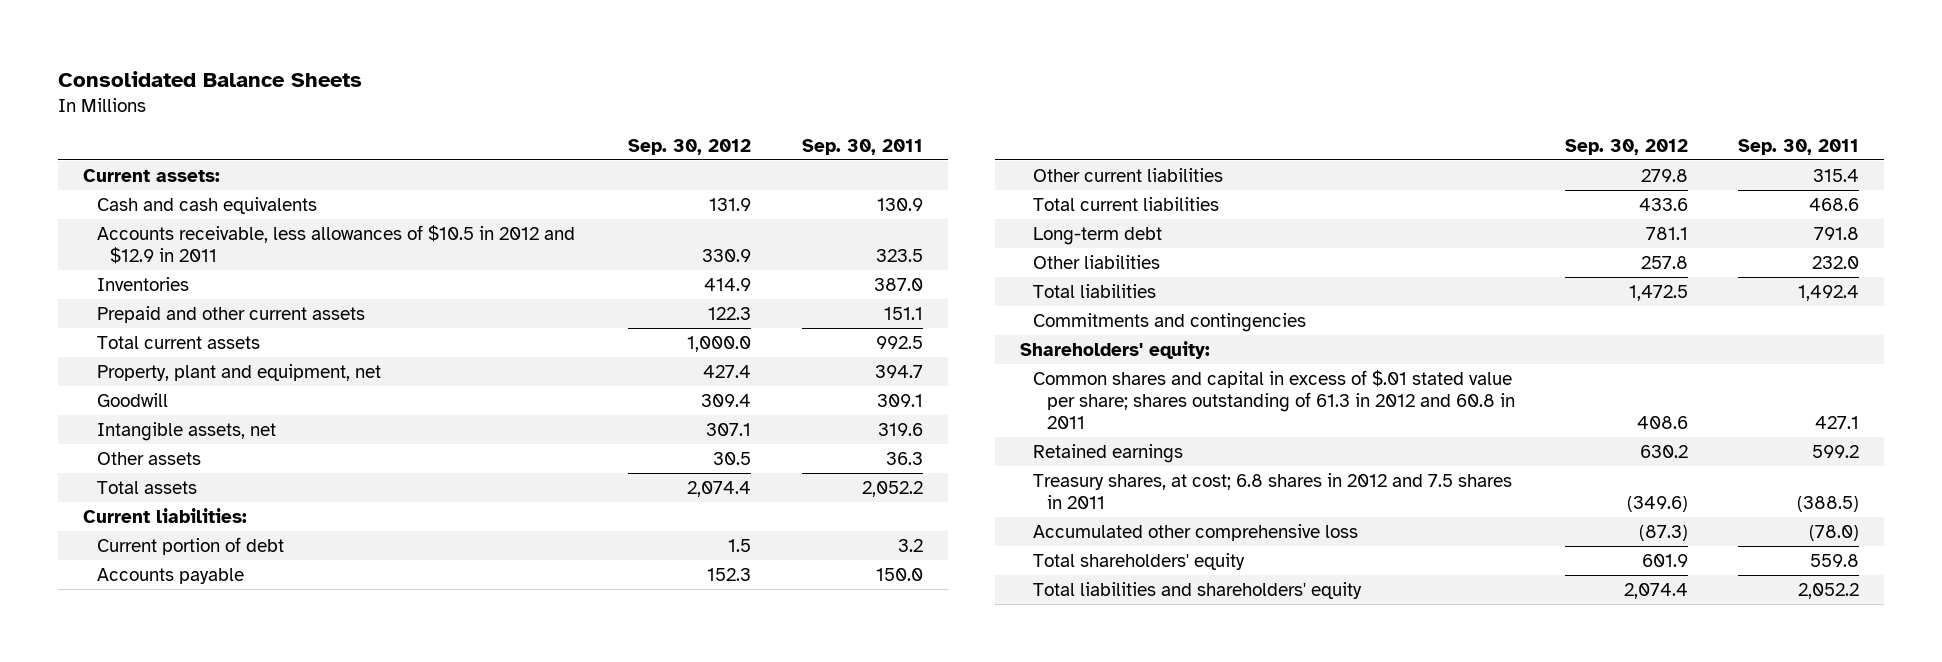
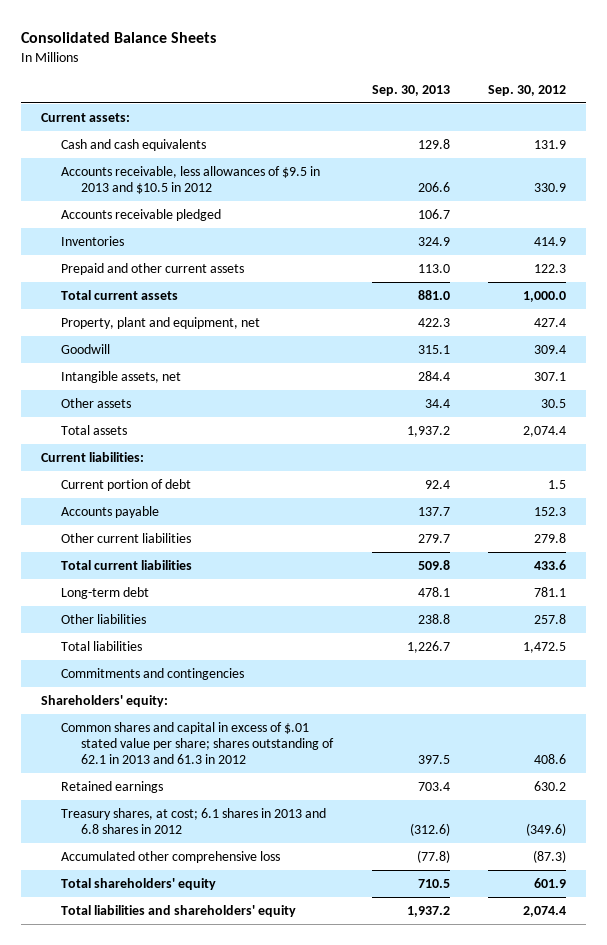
- | Sep. 30, 2012 | Sep. 30, 2011
+ | Sep. 30, 2013 | Sep. 30, 2012
- Accounts receivable, less allowances of $10.5 in 2012 and $12.9 in 2011 | 330.9 | 323.5
+ Accounts receivable, less allowances of $9.5 in 2013 and $10.5 in 2012 | 206.6 | 330.9
+ Accounts receivable pledged | 106.7 |
- Common shares and capital in excess of $.01 stated value per share; shares outstanding of 61.3 in 2012 and 60.8 in 2011 | 408.6 | 427.1
+ Common shares and capital in excess of $.01 stated value per share; shares outstanding of 62.1 in 2013 and 61.3 in 2012 | 397.5 | 408.6
- Treasury shares, at cost; 6.8 shares in 2012 and 7.5 shares in 2011 | (349.6) | (388.5)
+ Treasury shares, at cost; 6.1 shares in 2013 and 6.8 shares in 2012 | (312.6) | (349.6)

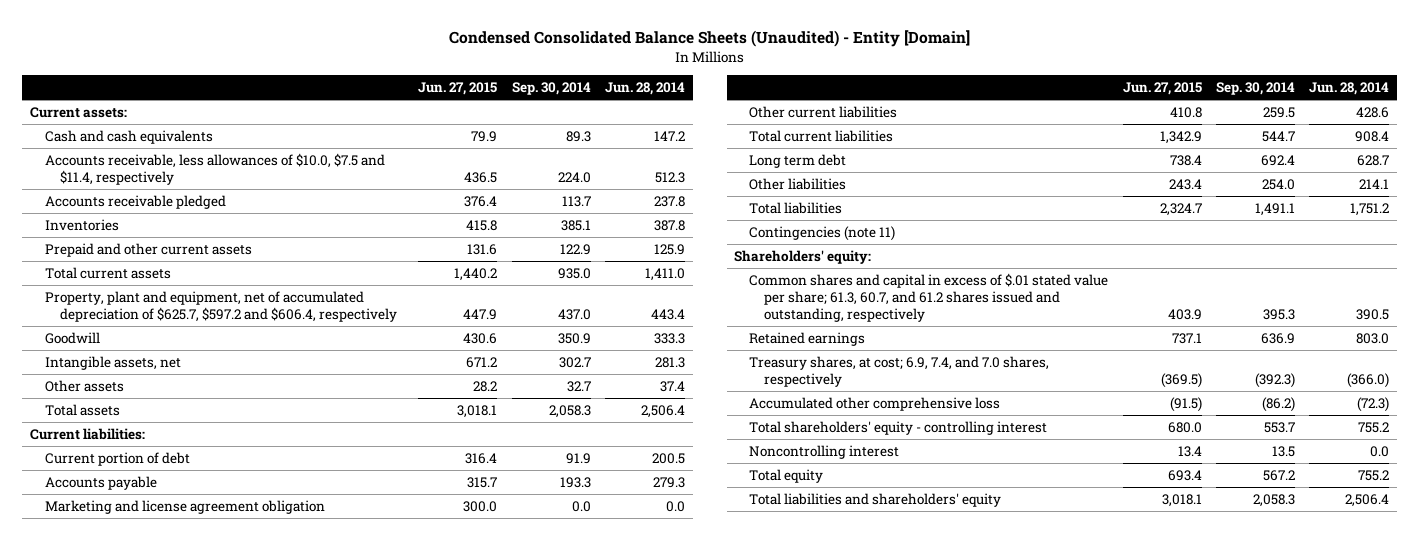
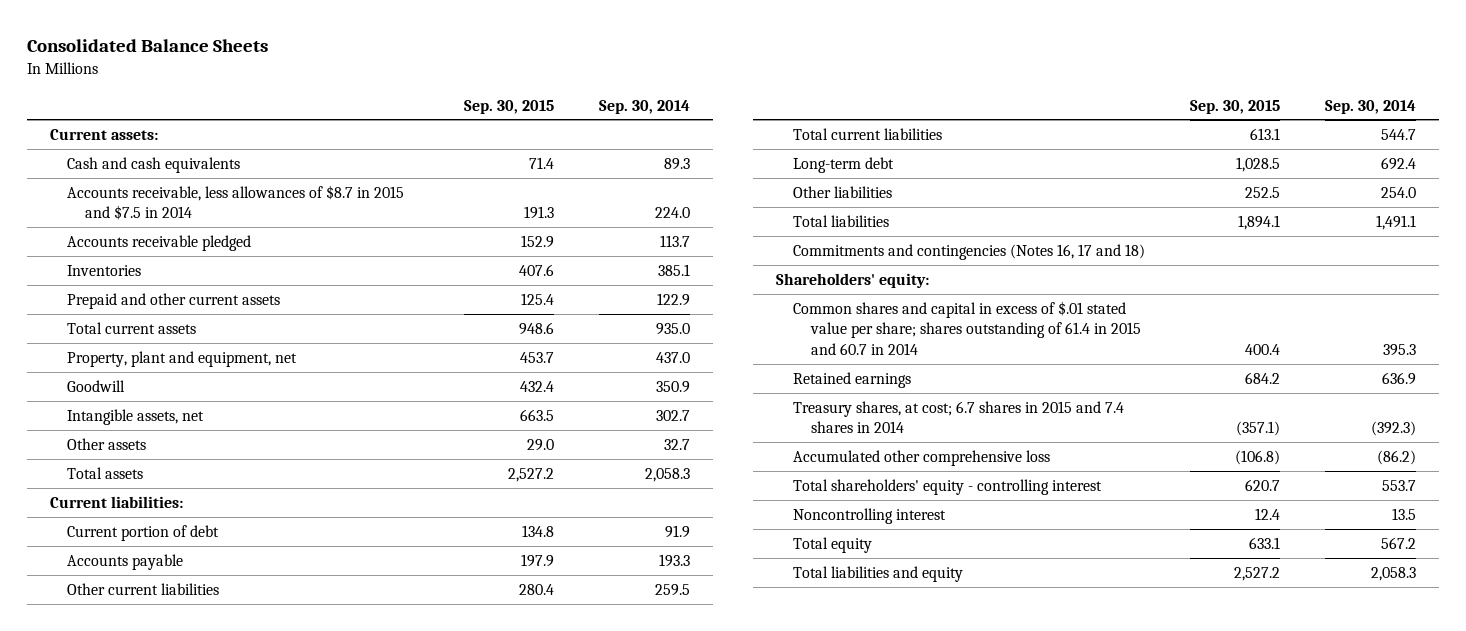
- Condensed Consolidated Balance Sheets (Unaudited) - Entity [Domain]
+ Consolidated Balance Sheets
- | Jun. 27, 2015 | Sep. 30, 2014 | Jun. 28, 2014
+ | Sep. 30, 2015 | Sep. 30, 2014
- Accounts receivable, less allowances of $10.0, $7.5 and $11.4, respectively | 436.5 | 224.0 | 512.3
+ Accounts receivable, less allowances of $8.7 in 2015 and $7.5 in 2014 | 191.3 | 224.0
- Property, plant and equipment, net of accumulated depreciation of $625.7, $597.2 and $606.4, respectively | 447.9 | 437.0 | 443.4
+ Property, plant and equipment, net | 453.7 | 437.0
- Marketing and license agreement obligation | 300.0 | 0.0 | 0.0
- Long term debt | 738.4 | 692.4 | 628.7
+ Long-term debt | 1,028.5 | 692.4
- Contingencies (note 11)
+ Commitments and contingencies (Notes 16, 17 and 18)
- Common shares and capital in excess of $.01 stated value per share; 61.3, 60.7, and 61.2 shares issued and outstanding, respectively | 403.9 | 395.3 | 390.5
+ Common shares and capital in excess of $.01 stated value per share; shares outstanding of 61.4 in 2015 and 60.7 in 2014 | 400.4 | 395.3
- Treasury shares, at cost; 6.9, 7.4, and 7.0 shares, respectively | (369.5) | (392.3) | (366.0)
+ Treasury shares, at cost; 6.7 shares in 2015 and 7.4 shares in 2014 | (357.1) | (392.3)
- Total liabilities and shareholders' equity | 3,018.1 | 2,058.3 | 2,506.4
+ Total liabilities and equity | 2,527.2 | 2,058.3

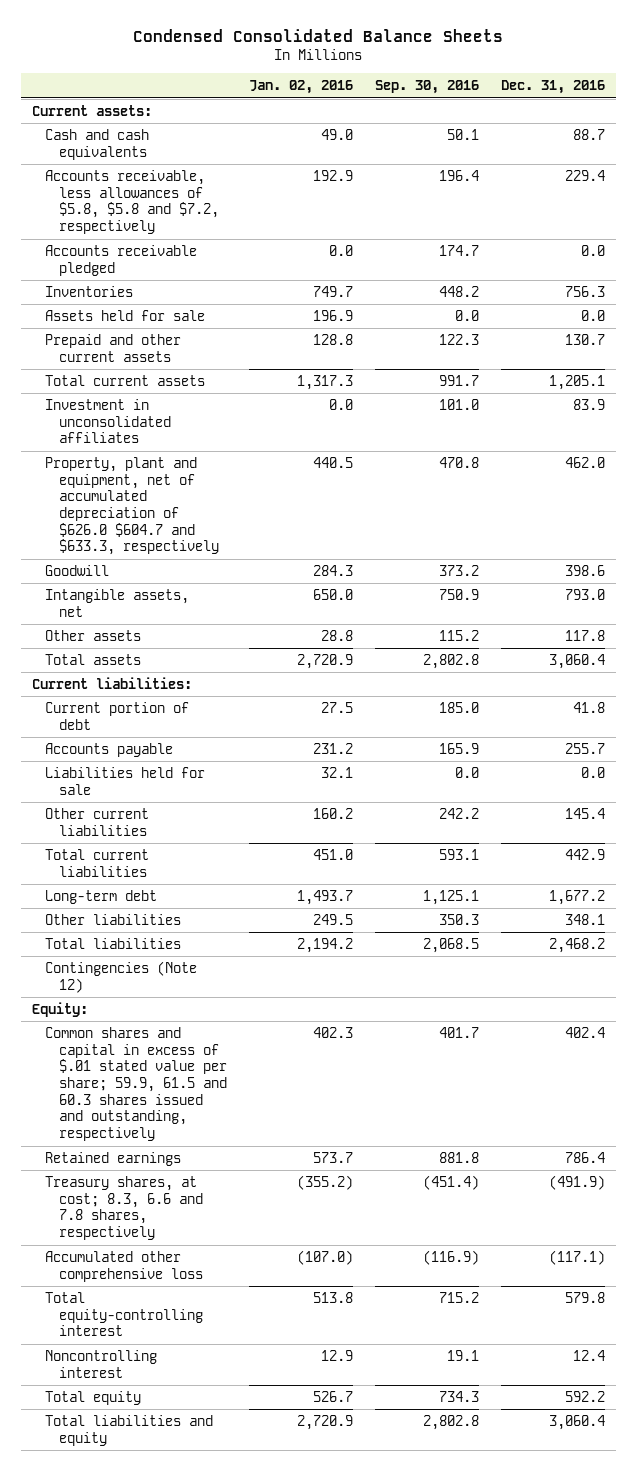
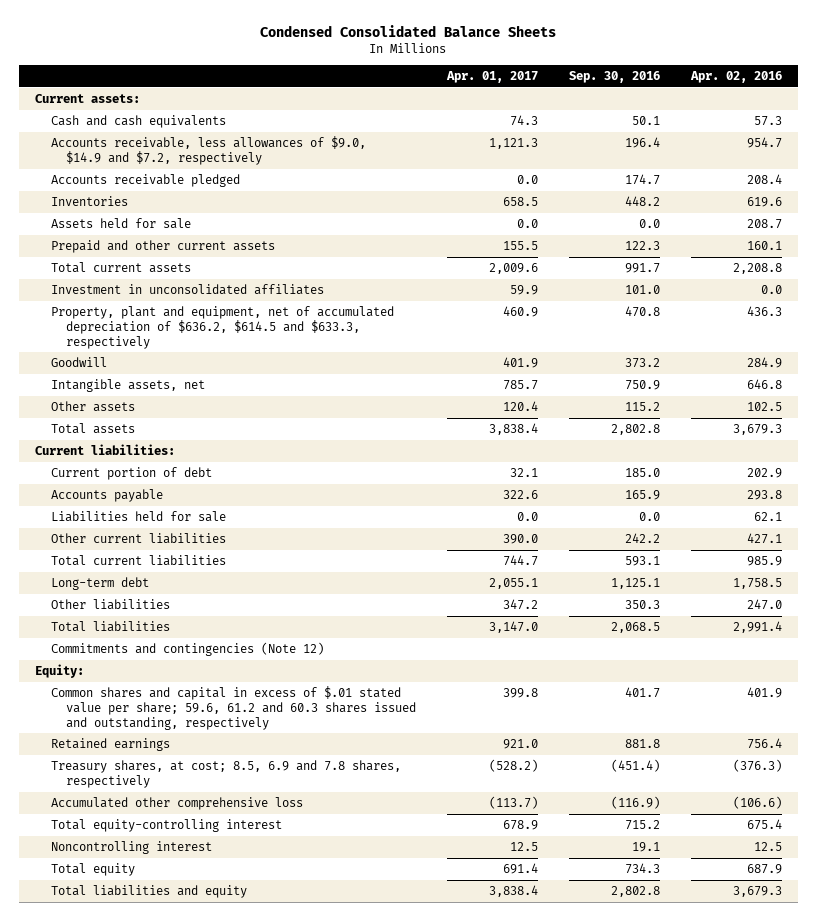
- | Jan. 02, 2016 | Sep. 30, 2016 | Dec. 31, 2016
+ | Apr. 01, 2017 | Sep. 30, 2016 | Apr. 02, 2016
- Accounts receivable, less allowances of $5.8, $5.8 and $7.2, respectively | 192.9 | 196.4 | 229.4
+ Accounts receivable, less allowances of $9.0, $14.9 and $7.2, respectively | 1,121.3 | 196.4 | 954.7
- Property, plant and equipment, net of accumulated depreciation of $626.0 $604.7 and $633.3, respectively | 440.5 | 470.8 | 462.0
+ Property, plant and equipment, net of accumulated depreciation of $636.2, $614.5 and $633.3, respectively | 460.9 | 470.8 | 436.3
- Contingencies (Note 12)
+ Commitments and contingencies (Note 12)
- Common shares and capital in excess of $.01 stated value per share; 59.9, 61.5 and 60.3 shares issued and outstanding, respectively | 402.3 | 401.7 | 402.4
+ Common shares and capital in excess of $.01 stated value per share; 59.6, 61.2 and 60.3 shares issued and outstanding, respectively | 399.8 | 401.7 | 401.9
- Treasury shares, at cost; 8.3, 6.6 and 7.8 shares, respectively | (355.2) | (451.4) | (491.9)
+ Treasury shares, at cost; 8.5, 6.9 and 7.8 shares, respectively | (528.2) | (451.4) | (376.3)

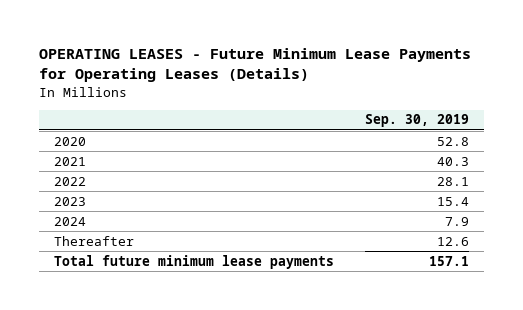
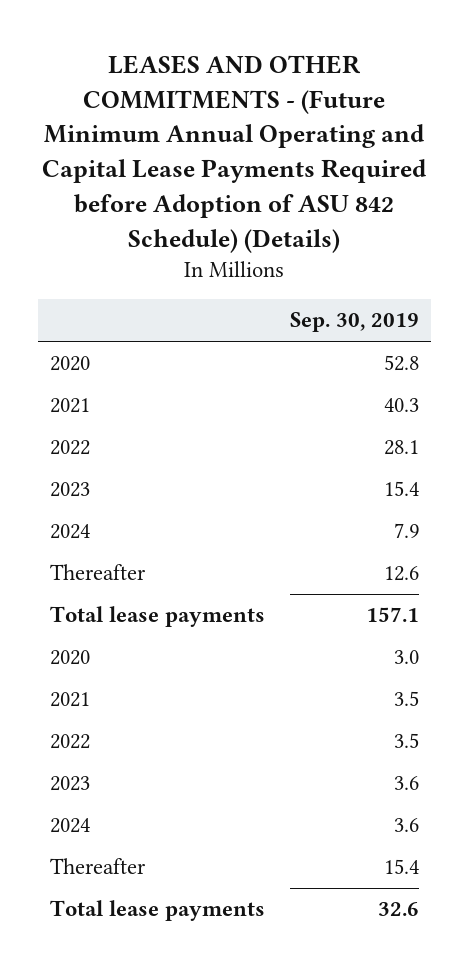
- OPERATING LEASES - Future Minimum Lease Payments for Operating Leases (Details)
+ LEASES AND OTHER COMMITMENTS - (Future Minimum Annual Operating and Capital Lease Payments Required before Adoption of ASU 842 Schedule) (Details)
- Total future minimum lease payments | 157.1
+ Total lease payments | 157.1
+ 2020 | 3.0
+ 2021 | 3.5
+ 2022 | 3.5
+ 2023 | 3.6
+ 2024 | 3.6
+ Thereafter | 15.4
+ Total lease payments | 32.6

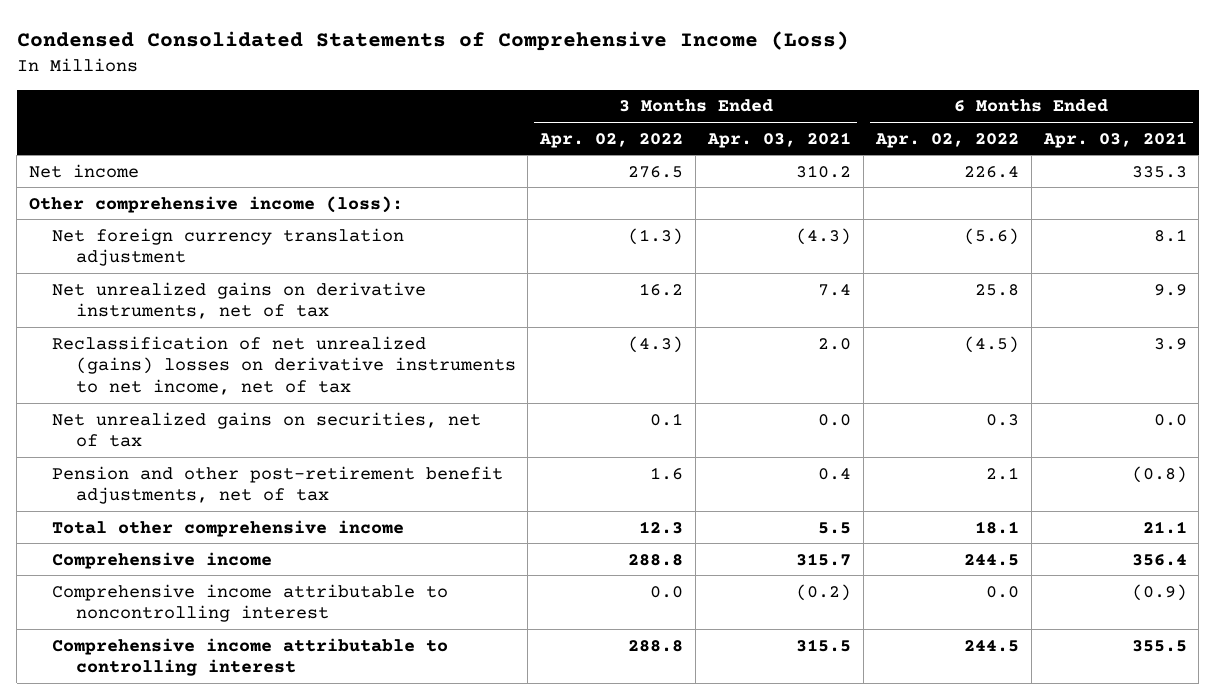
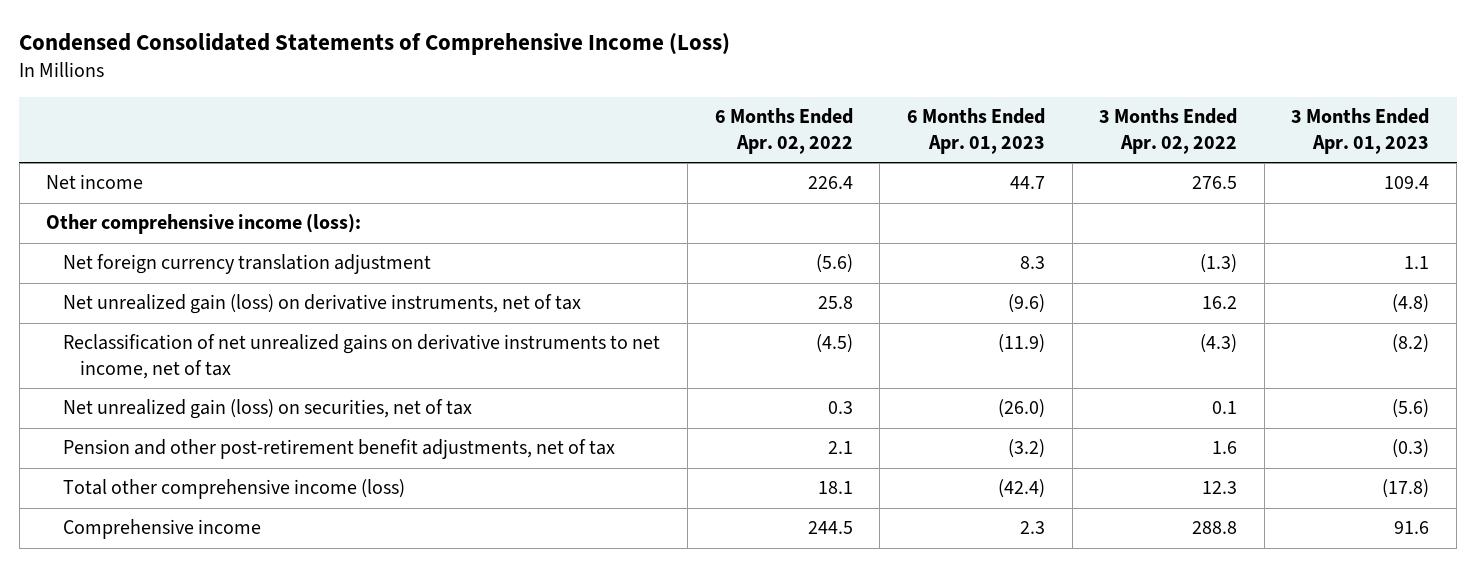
- | 3 Months Ended Apr. 02, 2022 | 3 Months Ended Apr. 03, 2021 | 6 Months Ended Apr. 02, 2022 | 6 Months Ended Apr. 03, 2021
+ | 6 Months Ended Apr. 02, 2022 | 6 Months Ended Apr. 01, 2023 | 3 Months Ended Apr. 02, 2022 | 3 Months Ended Apr. 01, 2023
- Net unrealized gains on derivative instruments, net of tax | 16.2 | 7.4 | 25.8 | 9.9
- Reclassification of net unrealized (gains) losses on derivative instruments to net income, net of tax | (4.3) | 2.0 | (4.5) | 3.9
- Net unrealized gains on securities, net of tax | 0.1 | 0.0 | 0.3 | 0.0
+ Net unrealized gain (loss) on derivative instruments, net of tax | 25.8 | (9.6) | 16.2 | (4.8)
+ Reclassification of net unrealized gains on derivative instruments to net income, net of tax | (4.5) | (11.9) | (4.3) | (8.2)
+ Net unrealized gain (loss) on securities, net of tax | 0.3 | (26.0) | 0.1 | (5.6)
- Total other comprehensive income | 12.3 | 5.5 | 18.1 | 21.1
+ Total other comprehensive income (loss) | 18.1 | (42.4) | 12.3 | (17.8)
- Comprehensive income attributable to noncontrolling interest | 0.0 | (0.2) | 0.0 | (0.9)
- Comprehensive income attributable to controlling interest | 288.8 | 315.5 | 244.5 | 355.5

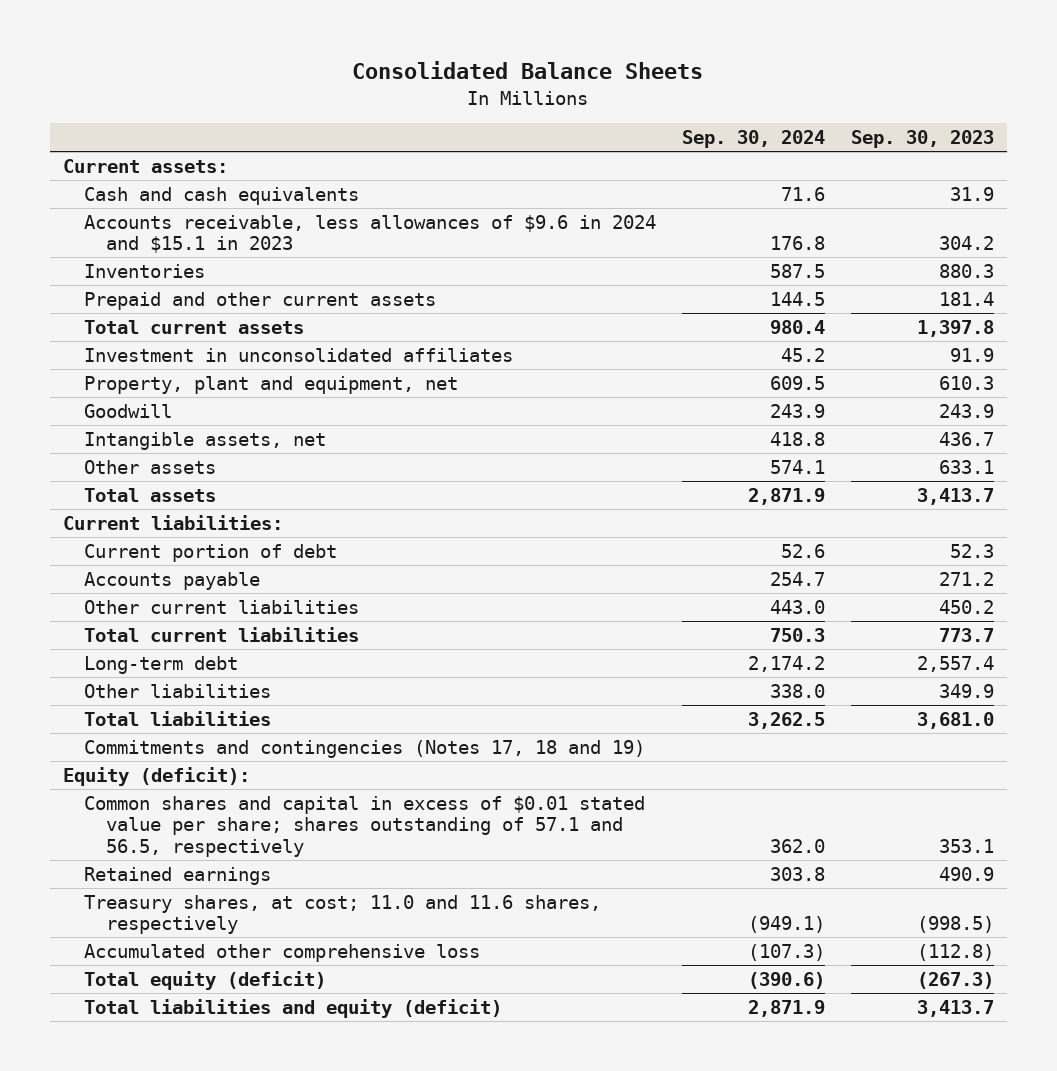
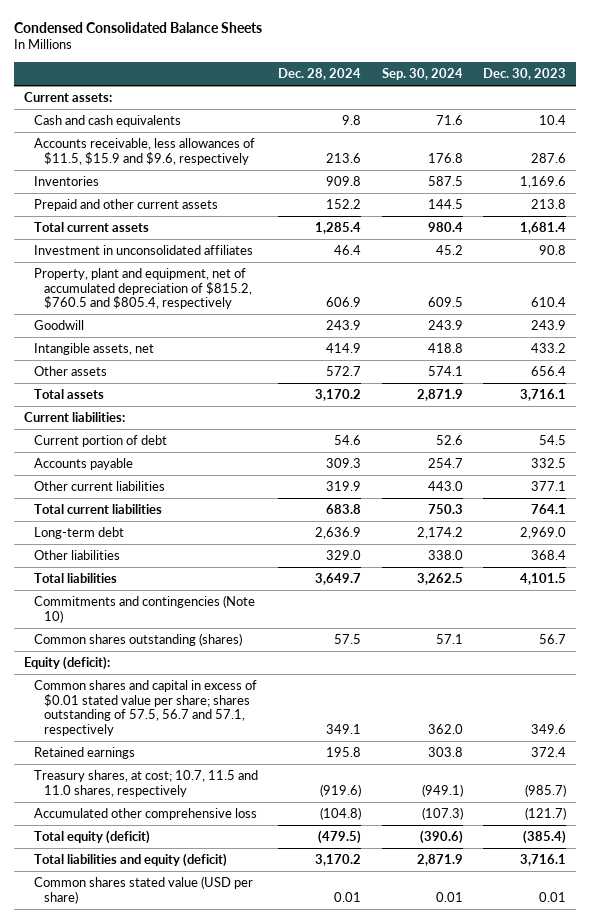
- Consolidated Balance Sheets
+ Condensed Consolidated Balance Sheets
- | Sep. 30, 2024 | Sep. 30, 2023
+ | Dec. 28, 2024 | Sep. 30, 2024 | Dec. 30, 2023
- Accounts receivable, less allowances of $9.6 in 2024 and $15.1 in 2023 | 176.8 | 304.2
+ Accounts receivable, less allowances of $11.5, $15.9 and $9.6, respectively | 213.6 | 176.8 | 287.6
- Property, plant and equipment, net | 609.5 | 610.3
+ Property, plant and equipment, net of accumulated depreciation of $815.2, $760.5 and $805.4, respectively | 606.9 | 609.5 | 610.4
- Commitments and contingencies (Notes 17, 18 and 19)
+ Commitments and contingencies (Note 10)
+ Common shares outstanding (shares) | 57.5 | 57.1 | 56.7
- Common shares and capital in excess of $0.01 stated value per share; shares outstanding of 57.1 and 56.5, respectively | 362.0 | 353.1
+ Common shares and capital in excess of $0.01 stated value per share; shares outstanding of 57.5, 56.7 and 57.1, respectively | 349.1 | 362.0 | 349.6
- Treasury shares, at cost; 11.0 and 11.6 shares, respectively | (949.1) | (998.5)
+ Treasury shares, at cost; 10.7, 11.5 and 11.0 shares, respectively | (919.6) | (949.1) | (985.7)
+ Common shares stated value (USD per share) | 0.01 | 0.01 | 0.01

